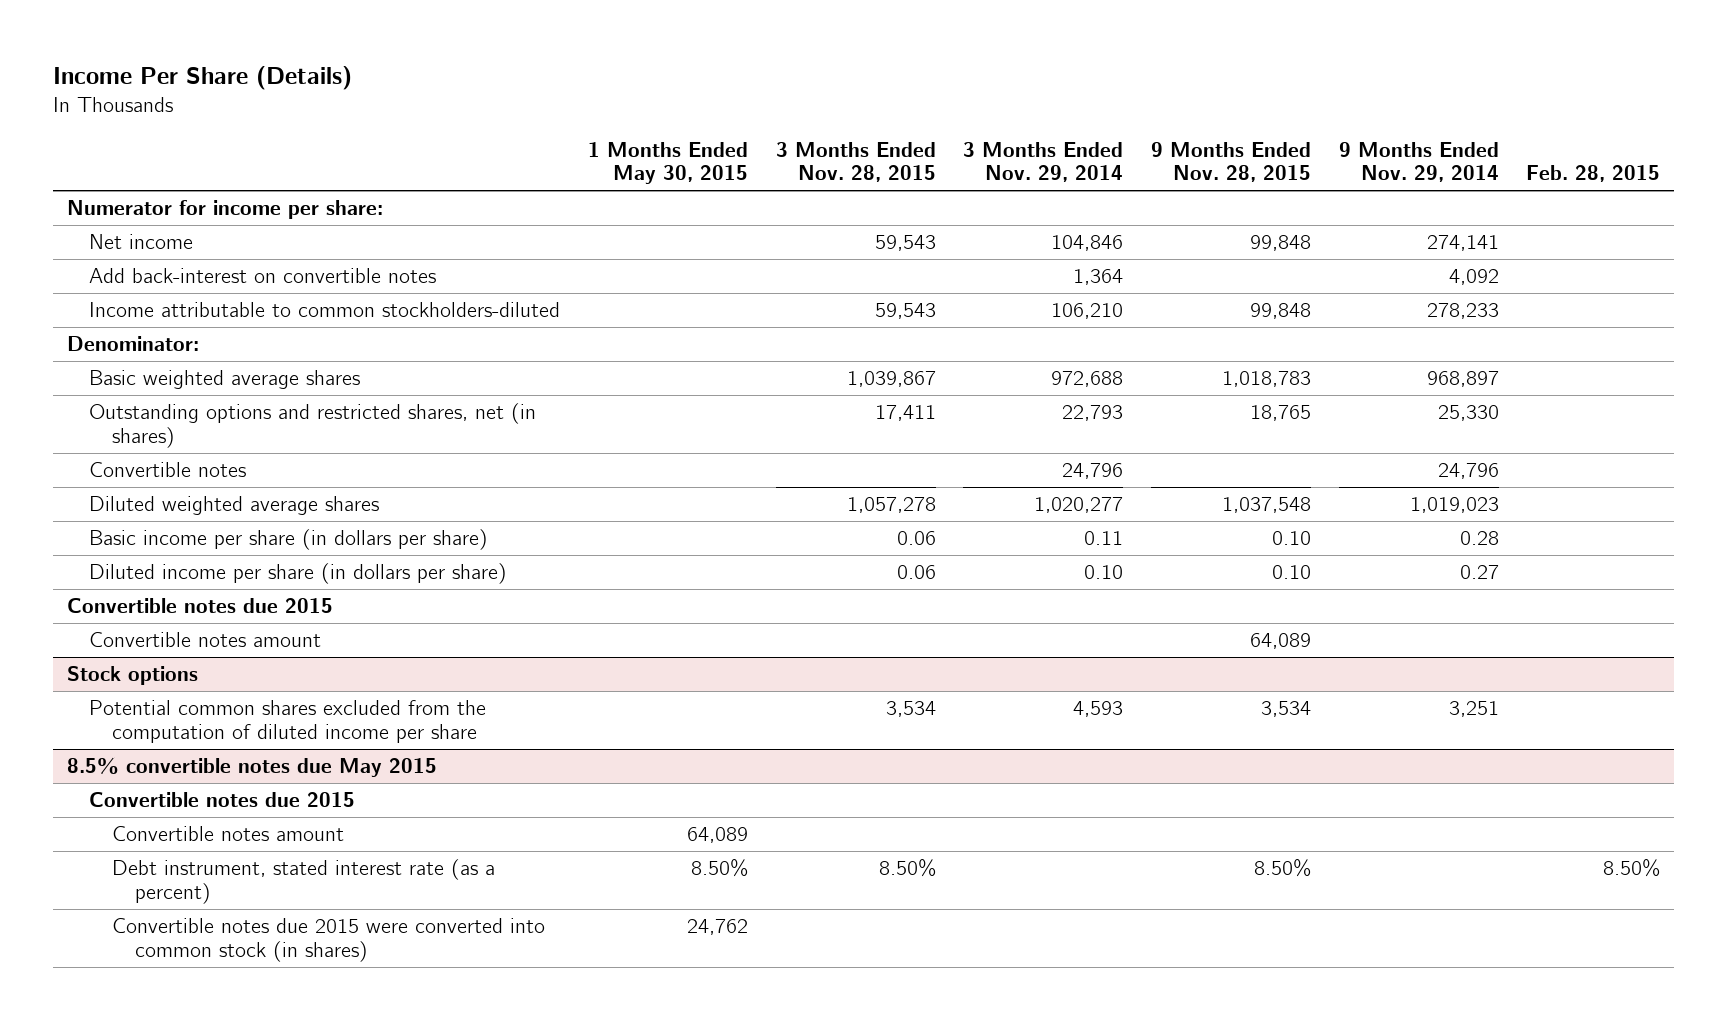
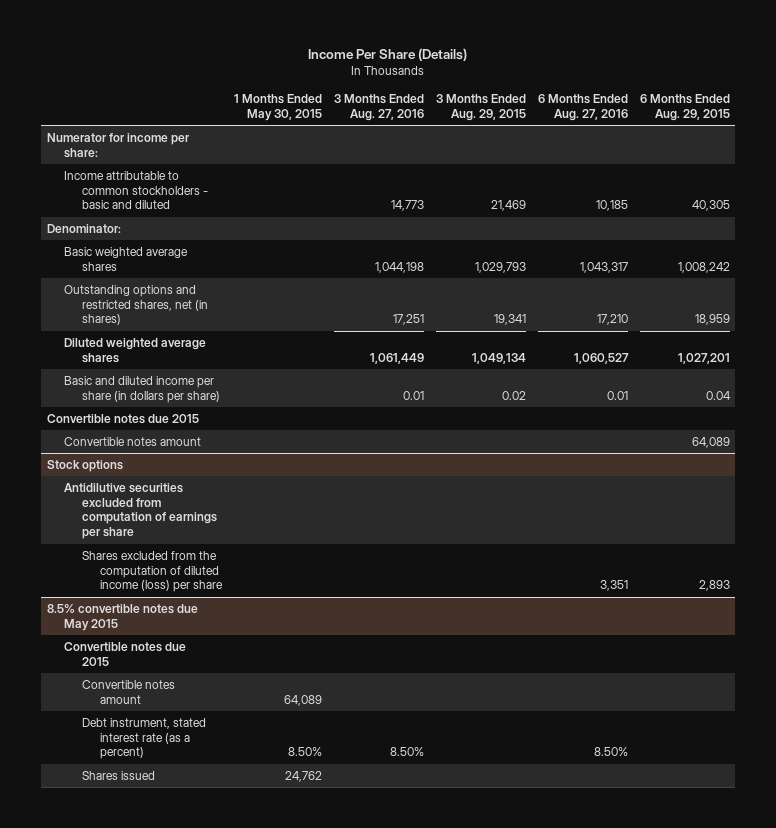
- | 1 Months Ended May 30, 2015 | 3 Months Ended Nov. 28, 2015 | 3 Months Ended Nov. 29, 2014 | 9 Months Ended Nov. 28, 2015 | 9 Months Ended Nov. 29, 2014 | Feb. 28, 2015
+ | 1 Months Ended May 30, 2015 | 3 Months Ended Aug. 27, 2016 | 3 Months Ended Aug. 29, 2015 | 6 Months Ended Aug. 27, 2016 | 6 Months Ended Aug. 29, 2015
- Net income | | 59,543 | 104,846 | 99,848 | 274,141 |
- Add back-interest on convertible notes | | | 1,364 | | 4,092 |
- Income attributable to common stockholders-diluted | | 59,543 | 106,210 | 99,848 | 278,233 |
+ Income attributable to common stockholders - basic and diluted | | 14,773 | 21,469 | 10,185 | 40,305
- Convertible notes | | | 24,796 | | 24,796 |
- Basic income per share (in dollars per share) | | 0.06 | 0.11 | 0.10 | 0.28 |
- Diluted income per share (in dollars per share) | | 0.06 | 0.10 | 0.10 | 0.27 |
+ Basic and diluted income per share (in dollars per share) | | 0.01 | 0.02 | 0.01 | 0.04
@ Stock options
- Potential common shares excluded from the computation of diluted income per share | | 3,534 | 4,593 | 3,534 | 3,251 |
+ Antidilutive securities excluded from computation of earnings per share
+ Shares excluded from the computation of diluted income (loss) per share | | | | 3,351 | 2,893
@ 8.5% convertible notes due May 2015
- Convertible notes due 2015 were converted into common stock (in shares) | 24,762 | | | | |
+ Shares issued | 24,762 | | | |

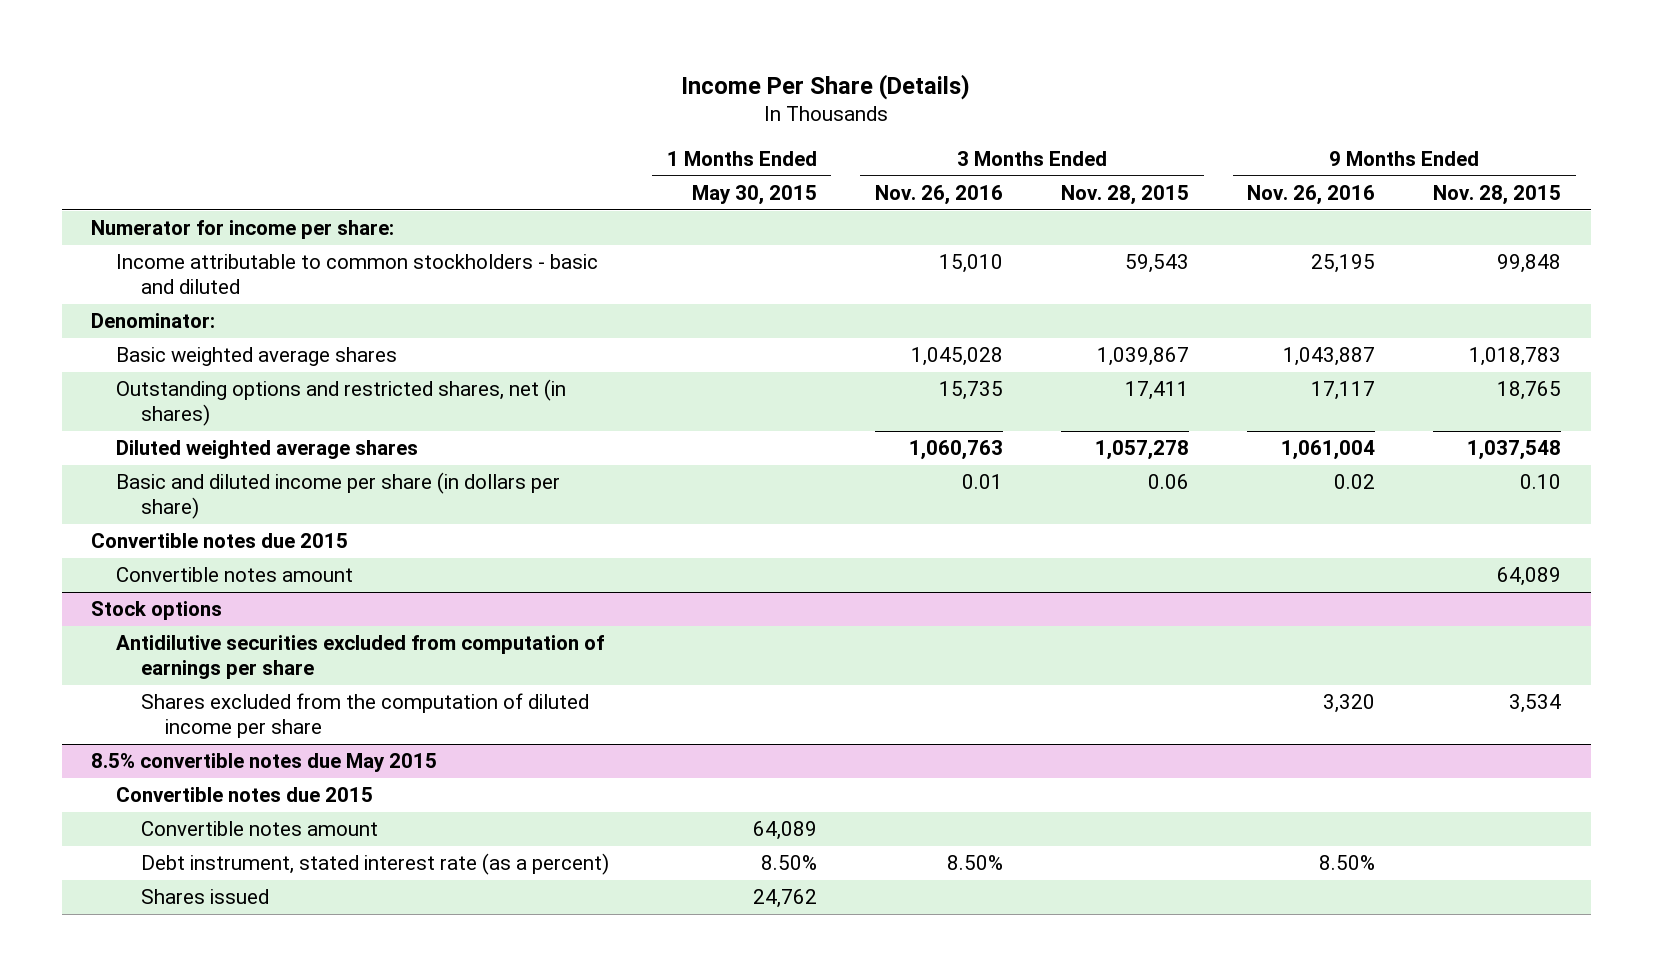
- | 1 Months Ended May 30, 2015 | 3 Months Ended Aug. 27, 2016 | 3 Months Ended Aug. 29, 2015 | 6 Months Ended Aug. 27, 2016 | 6 Months Ended Aug. 29, 2015
+ | 1 Months Ended May 30, 2015 | 3 Months Ended Nov. 26, 2016 | 3 Months Ended Nov. 28, 2015 | 9 Months Ended Nov. 26, 2016 | 9 Months Ended Nov. 28, 2015
@ Stock options
- Shares excluded from the computation of diluted income (loss) per share | | | | 3,351 | 2,893
+ Shares excluded from the computation of diluted income per share | | | | 3,320 | 3,534

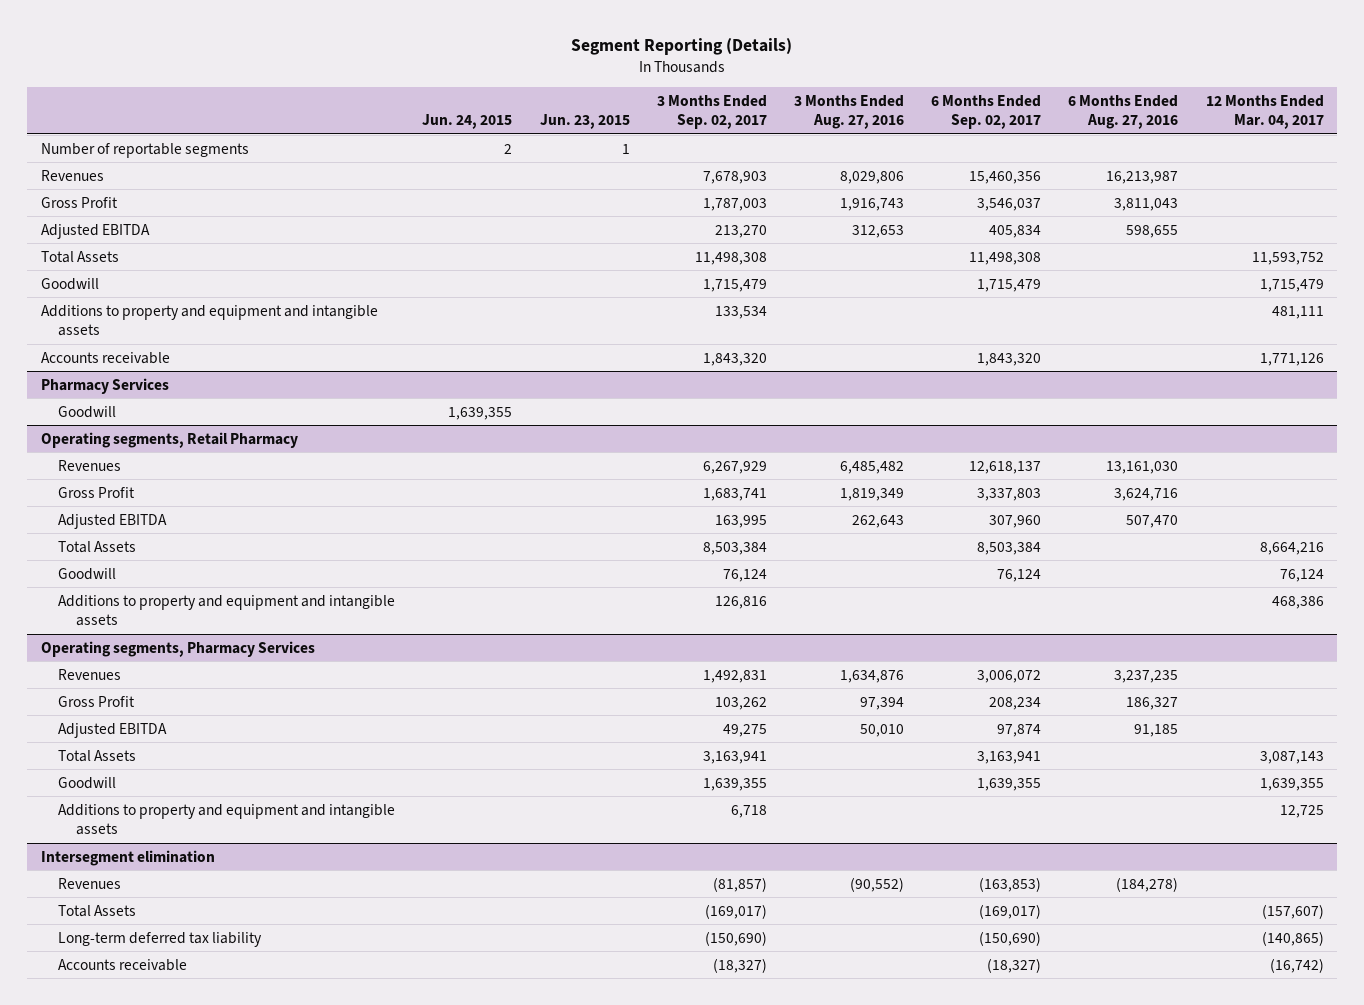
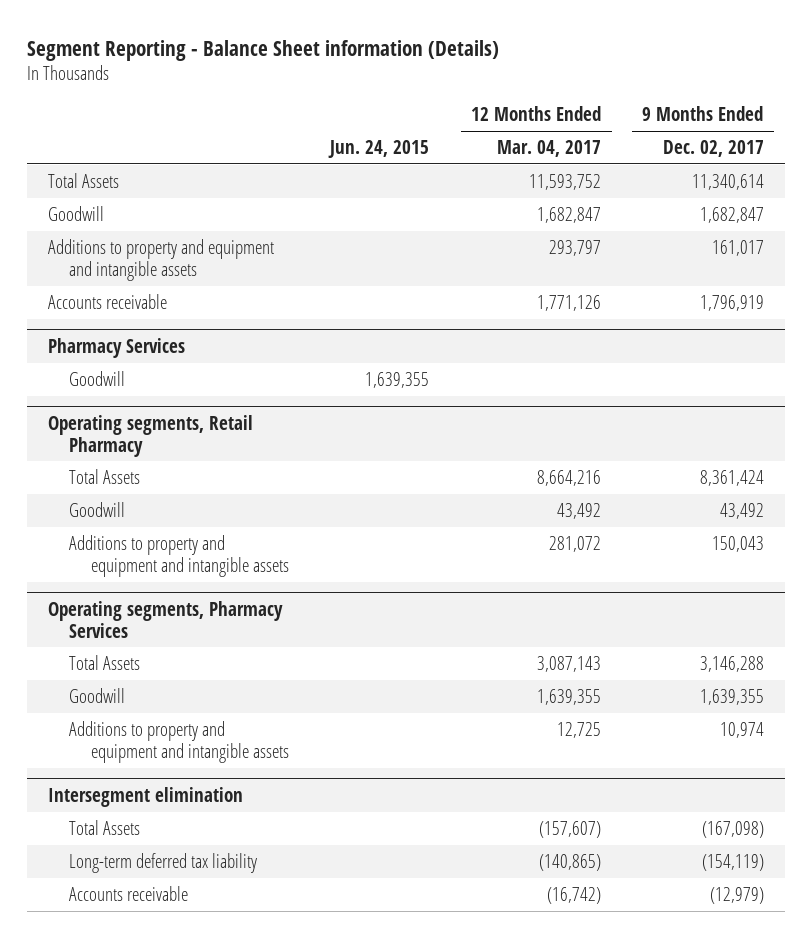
- Segment Reporting (Details)
+ Segment Reporting - Balance Sheet information (Details)
- | Jun. 24, 2015 | Jun. 23, 2015 | 3 Months Ended Sep. 02, 2017 | 3 Months Ended Aug. 27, 2016 | 6 Months Ended Sep. 02, 2017 | 6 Months Ended Aug. 27, 2016 | 12 Months Ended Mar. 04, 2017
+ | Jun. 24, 2015 | 12 Months Ended Mar. 04, 2017 | 9 Months Ended Dec. 02, 2017
- Number of reportable segments | 2 | 1 | | | | |
- Revenues | | | 7,678,903 | 8,029,806 | 15,460,356 | 16,213,987 |
- Gross Profit | | | 1,787,003 | 1,916,743 | 3,546,037 | 3,811,043 |
- Adjusted EBITDA | | | 213,270 | 312,653 | 405,834 | 598,655 |
- Goodwill | | | 1,715,479 | | 1,715,479 | | 1,715,479
- Additions to property and equipment and intangible assets | | | 133,534 | | | | 481,111
+ Goodwill | | 1,682,847 | 1,682,847
+ Additions to property and equipment and intangible assets | | 293,797 | 161,017
@ Operating segments, Retail Pharmacy
- Revenues | | | 6,267,929 | 6,485,482 | 12,618,137 | 13,161,030 |
- Gross Profit | | | 1,683,741 | 1,819,349 | 3,337,803 | 3,624,716 |
- Adjusted EBITDA | | | 163,995 | 262,643 | 307,960 | 507,470 |
- Goodwill | | | 76,124 | | 76,124 | | 76,124
- Additions to property and equipment and intangible assets | | | 126,816 | | | | 468,386
+ Goodwill | | 43,492 | 43,492
+ Additions to property and equipment and intangible assets | | 281,072 | 150,043
@ Operating segments, Pharmacy Services
- Revenues | | | 1,492,831 | 1,634,876 | 3,006,072 | 3,237,235 |
- Gross Profit | | | 103,262 | 97,394 | 208,234 | 186,327 |
- Adjusted EBITDA | | | 49,275 | 50,010 | 97,874 | 91,185 |
@ Intersegment elimination
- Revenues | | | (81,857) | (90,552) | (163,853) | (184,278) |

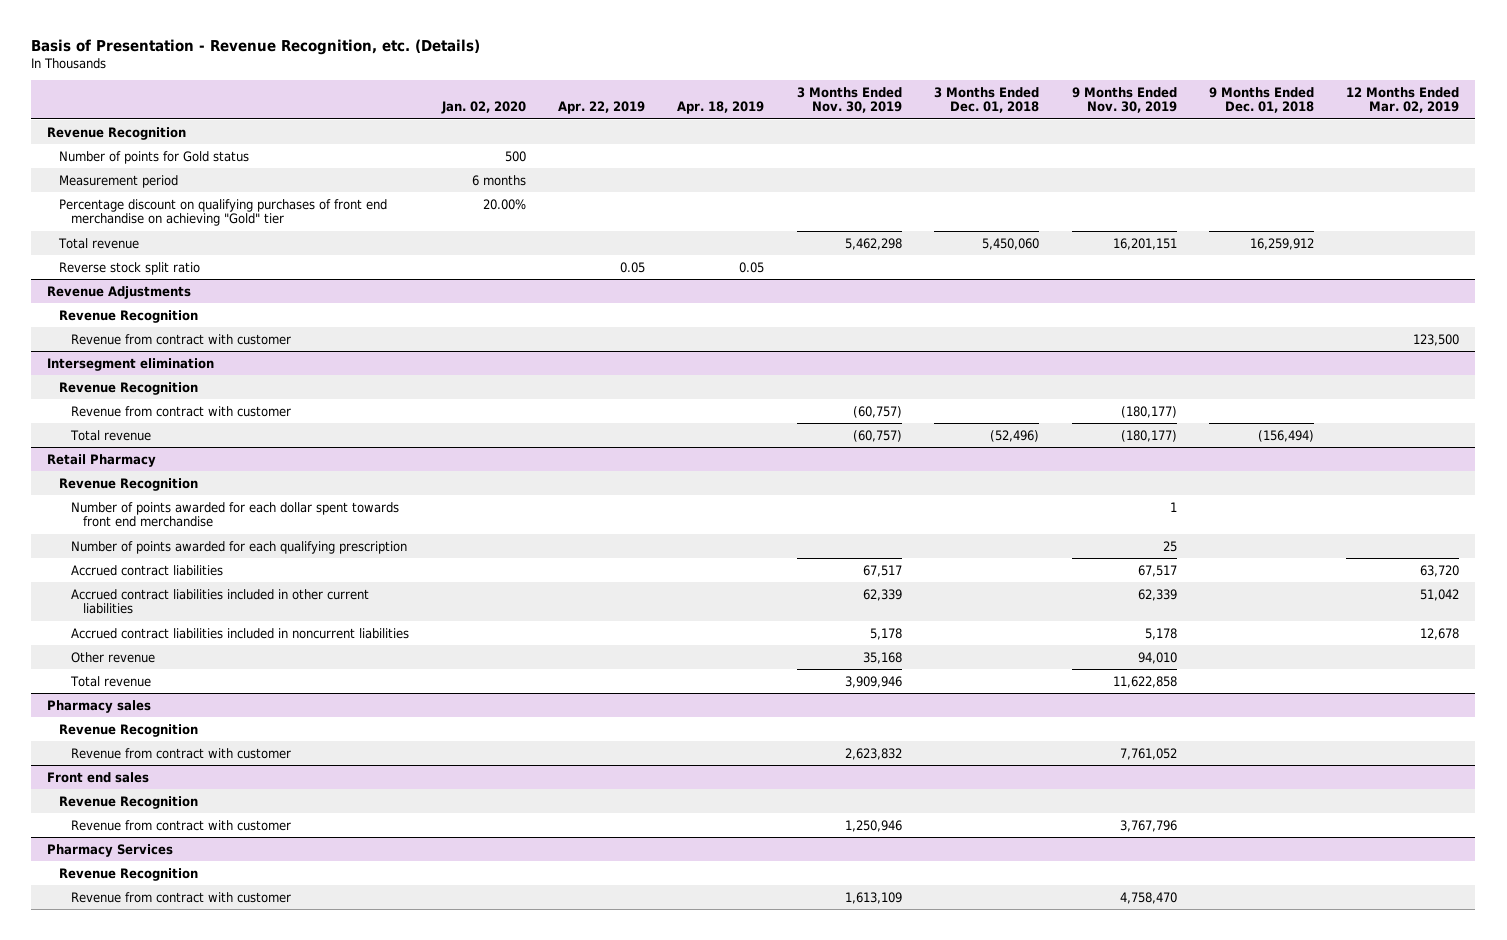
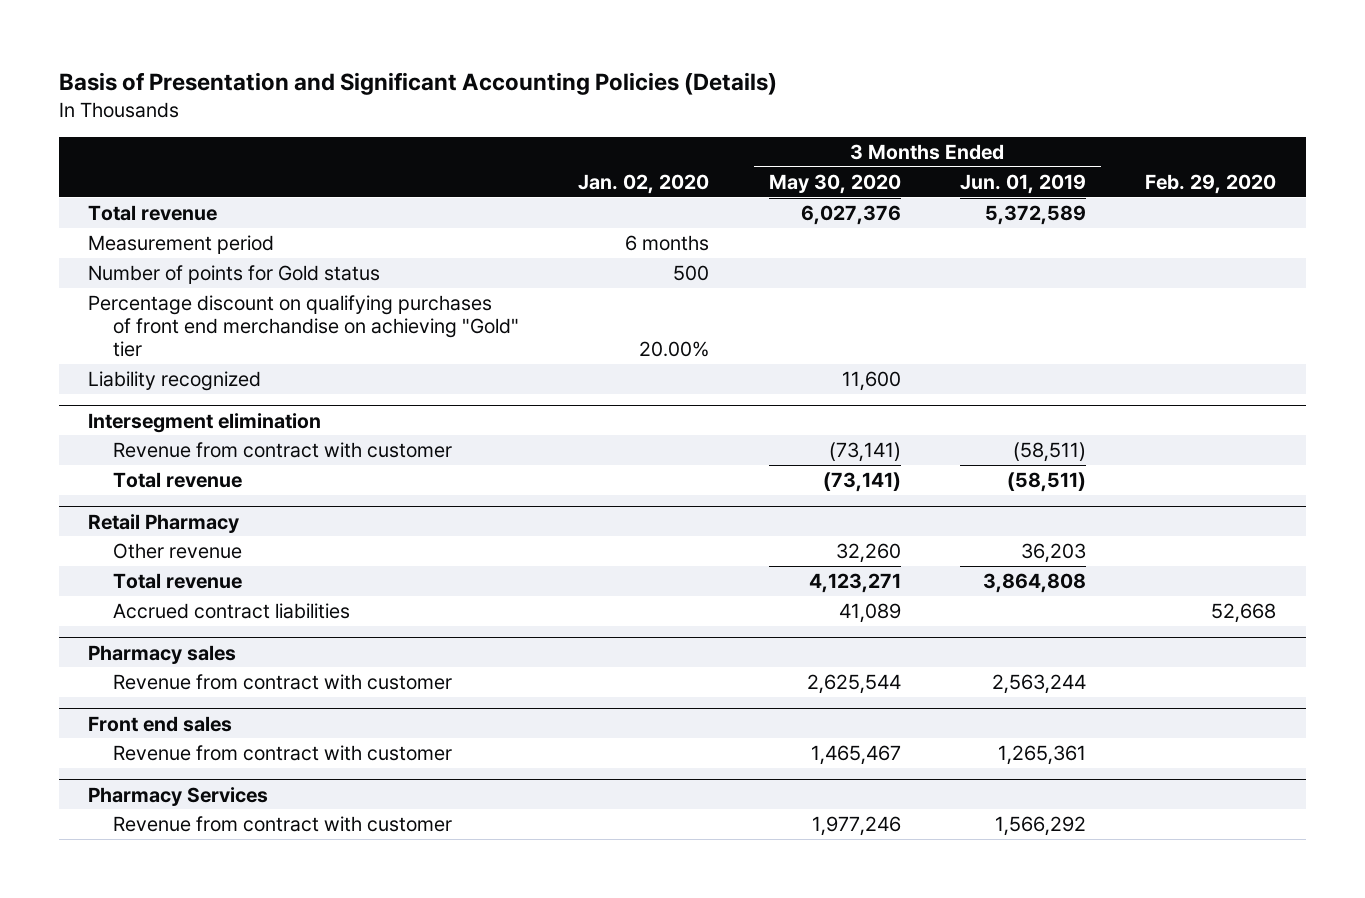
- Basis of Presentation - Revenue Recognition, etc. (Details)
+ Basis of Presentation and Significant Accounting Policies (Details)
- | Jan. 02, 2020 | Apr. 22, 2019 | Apr. 18, 2019 | 3 Months Ended Nov. 30, 2019 | 3 Months Ended Dec. 01, 2018 | 9 Months Ended Nov. 30, 2019 | 9 Months Ended Dec. 01, 2018 | 12 Months Ended Mar. 02, 2019
+ | Jan. 02, 2020 | 3 Months Ended May 30, 2020 | 3 Months Ended Jun. 01, 2019 | Feb. 29, 2020
- Revenue Recognition
moved up: Total revenue | | 6,027,376 | 5,372,589 |
moved down: Number of points for Gold status | 500 | | |
- Reverse stock split ratio | | 0.05 | 0.05 | | | | |
- Revenue Adjustments
- Revenue Recognition
- Revenue from contract with customer | | | | | | | | 123,500
+ Liability recognized | | 11,600 | |
@ Intersegment elimination
- Revenue Recognition
@ Retail Pharmacy
- Revenue Recognition
- Number of points awarded for each dollar spent towards front end merchandise | | | | | | 1 | |
- Number of points awarded for each qualifying prescription | | | | | | 25 | |
- Accrued contract liabilities included in other current liabilities | | | | 62,339 | | 62,339 | | 51,042
- Accrued contract liabilities included in noncurrent liabilities | | | | 5,178 | | 5,178 | | 12,678
moved down: Accrued contract liabilities | | 41,089 | | 52,668
@ Pharmacy sales
- Revenue Recognition
@ Front end sales
- Revenue Recognition
@ Pharmacy Services
- Revenue Recognition

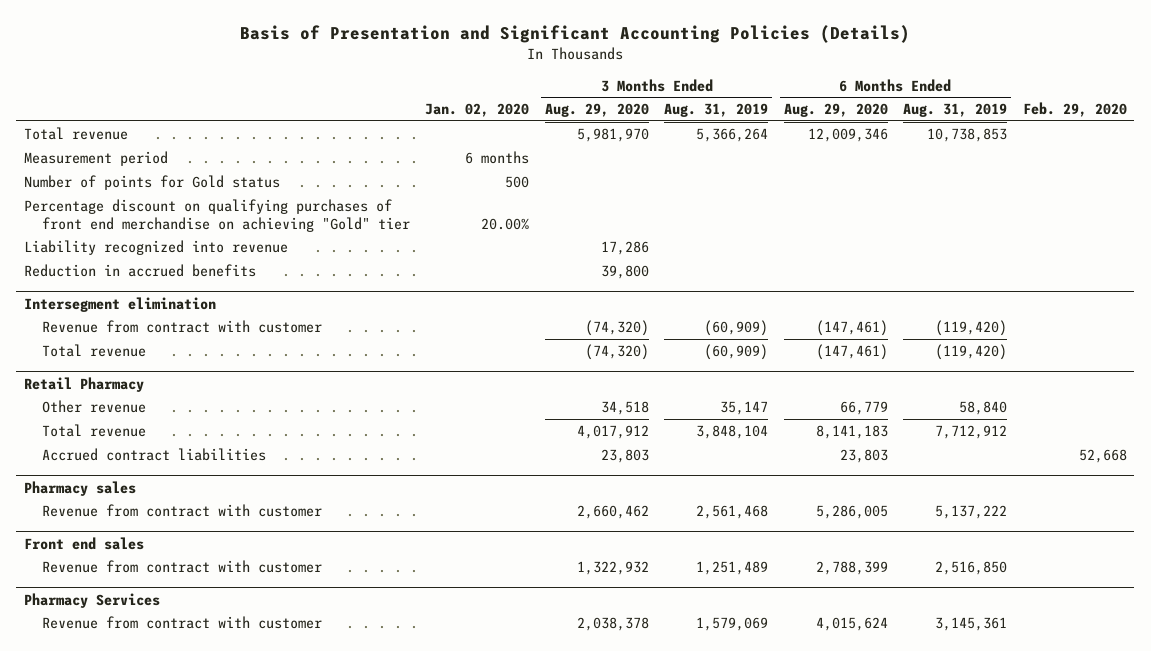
- | Jan. 02, 2020 | 3 Months Ended May 30, 2020 | 3 Months Ended Jun. 01, 2019 | Feb. 29, 2020
+ | Jan. 02, 2020 | 3 Months Ended Aug. 29, 2020 | 3 Months Ended Aug. 31, 2019 | 6 Months Ended Aug. 29, 2020 | 6 Months Ended Aug. 31, 2019 | Feb. 29, 2020
- Liability recognized | | 11,600 | |
+ Liability recognized into revenue | | 17,286 | | | |
+ Reduction in accrued benefits | | 39,800 | | | |

